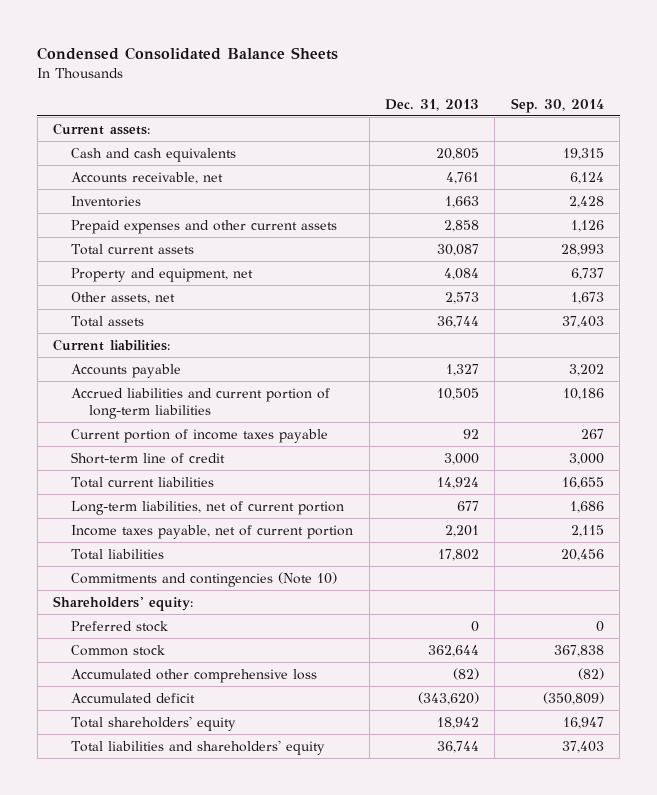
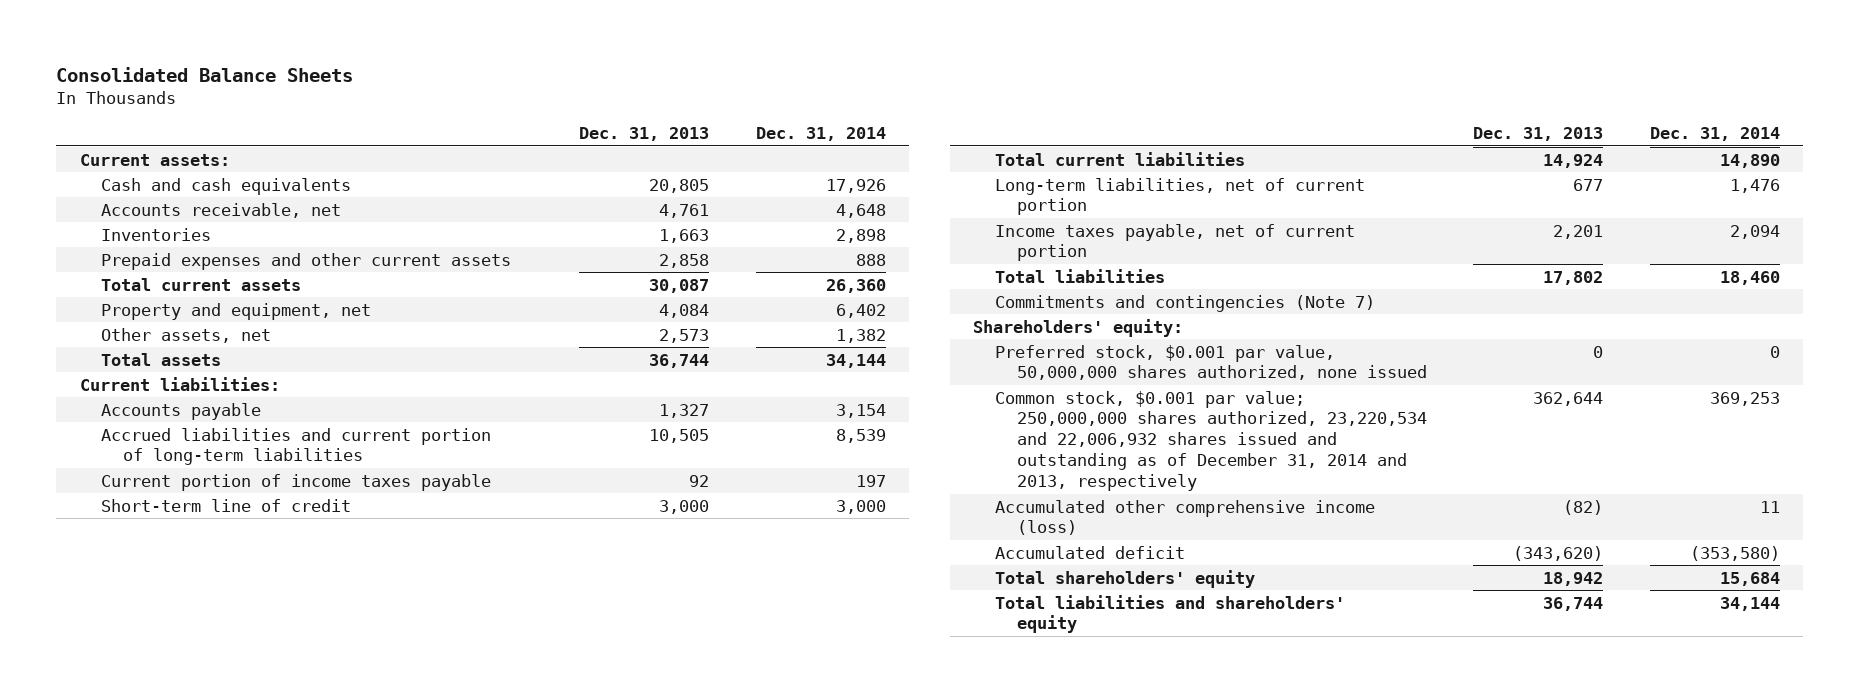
- Condensed Consolidated Balance Sheets
+ Consolidated Balance Sheets
- | Dec. 31, 2013 | Sep. 30, 2014
+ | Dec. 31, 2013 | Dec. 31, 2014
- Commitments and contingencies (Note 10)
+ Commitments and contingencies (Note 7)
- Preferred stock | 0 | 0
- Common stock | 362,644 | 367,838
- Accumulated other comprehensive loss | (82) | (82)
+ Preferred stock, $0.001 par value, 50,000,000 shares authorized, none issued | 0 | 0
+ Common stock, $0.001 par value; 250,000,000 shares authorized, 23,220,534 and 22,006,932 shares issued and outstanding as of December 31, 2014 and 2013, respectively | 362,644 | 369,253
+ Accumulated other comprehensive income (loss) | (82) | 11

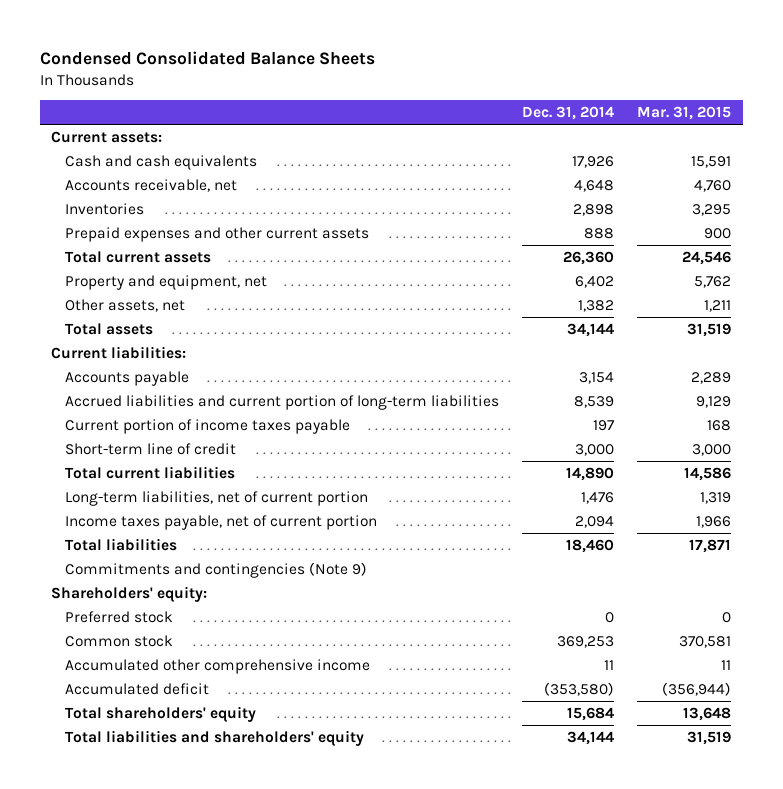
- Consolidated Balance Sheets
+ Condensed Consolidated Balance Sheets
- | Dec. 31, 2013 | Dec. 31, 2014
+ | Dec. 31, 2014 | Mar. 31, 2015
- Commitments and contingencies (Note 7)
+ Commitments and contingencies (Note 9)
- Preferred stock, $0.001 par value, 50,000,000 shares authorized, none issued | 0 | 0
- Common stock, $0.001 par value; 250,000,000 shares authorized, 23,220,534 and 22,006,932 shares issued and outstanding as of December 31, 2014 and 2013, respectively | 362,644 | 369,253
- Accumulated other comprehensive income (loss) | (82) | 11
+ Preferred stock | 0 | 0
+ Common stock | 369,253 | 370,581
+ Accumulated other comprehensive income | 11 | 11

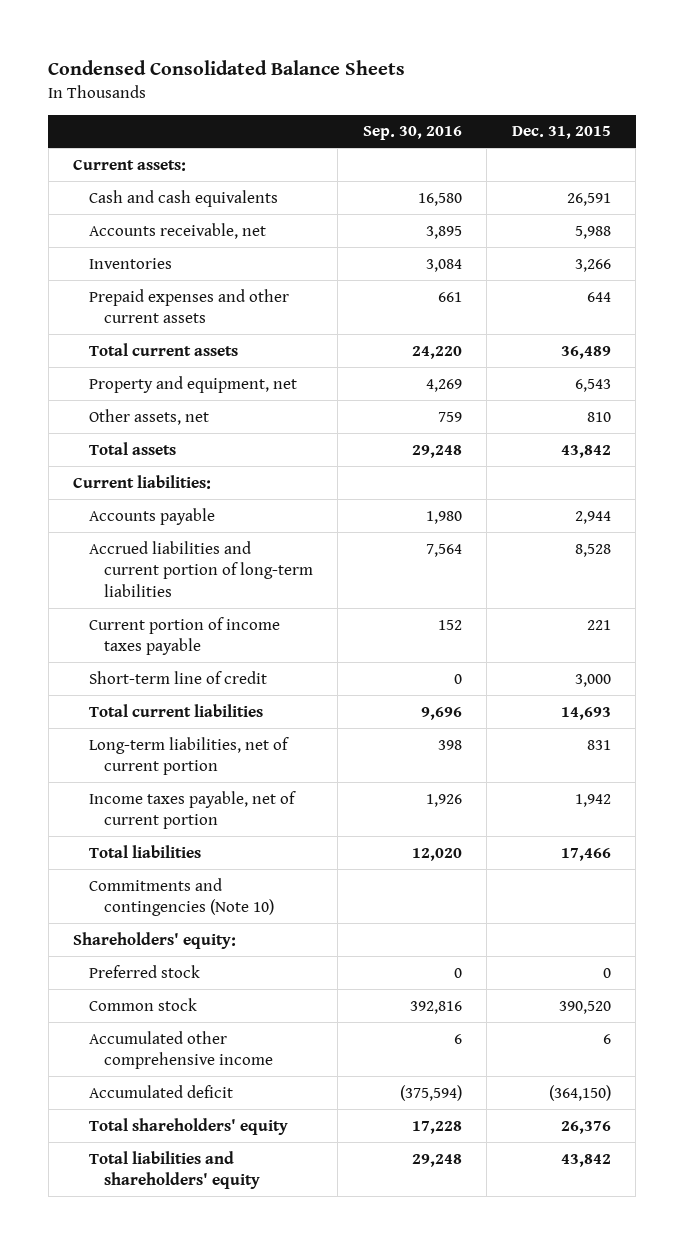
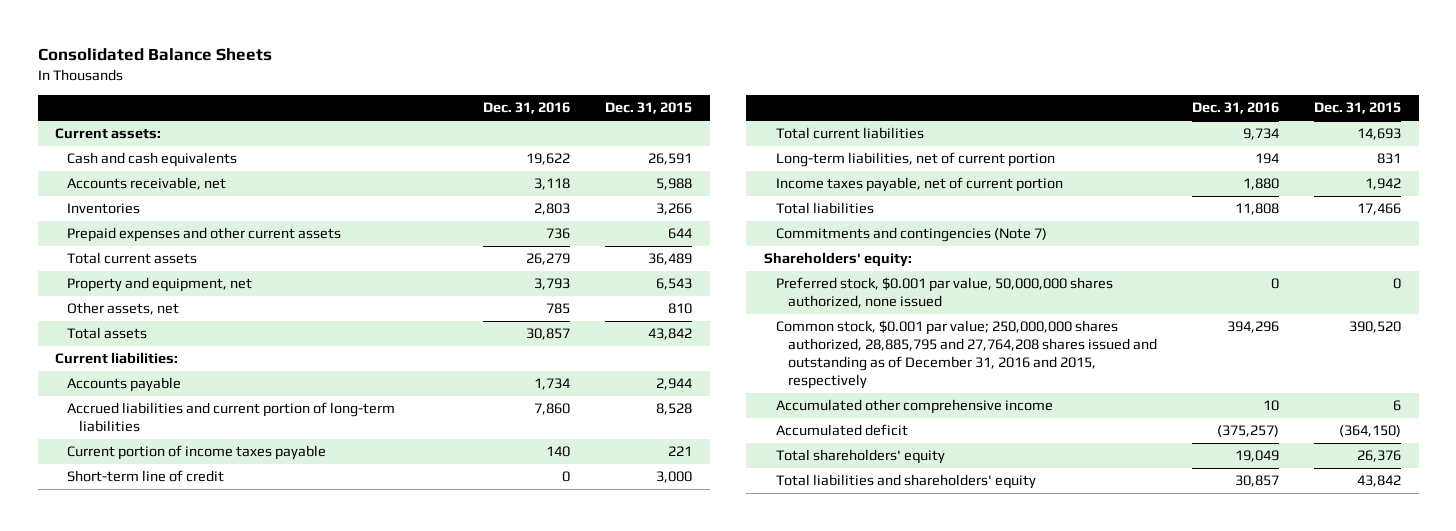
- Condensed Consolidated Balance Sheets
+ Consolidated Balance Sheets
- | Sep. 30, 2016 | Dec. 31, 2015
+ | Dec. 31, 2016 | Dec. 31, 2015
- Commitments and contingencies (Note 10)
+ Commitments and contingencies (Note 7)
- Preferred stock | 0 | 0
- Common stock | 392,816 | 390,520
+ Preferred stock, $0.001 par value, 50,000,000 shares authorized, none issued | 0 | 0
+ Common stock, $0.001 par value; 250,000,000 shares authorized, 28,885,795 and 27,764,208 shares issued and outstanding as of December 31, 2016 and 2015, respectively | 394,296 | 390,520

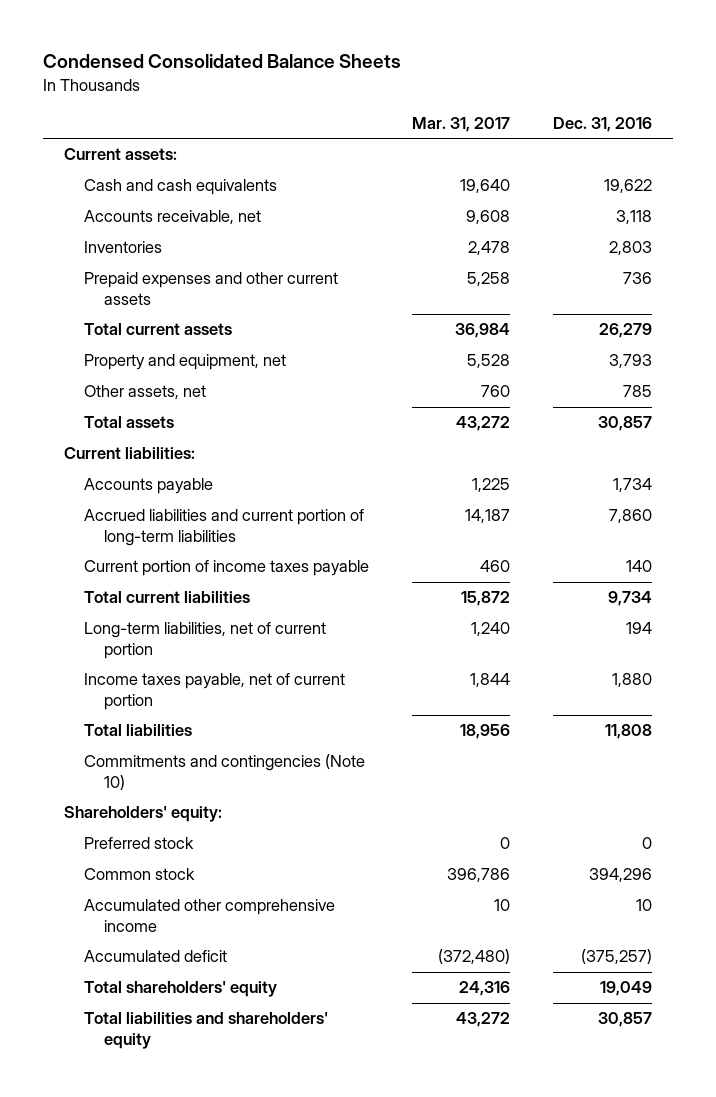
- Consolidated Balance Sheets
+ Condensed Consolidated Balance Sheets
- | Dec. 31, 2016 | Dec. 31, 2015
+ | Mar. 31, 2017 | Dec. 31, 2016
- Short-term line of credit | 0 | 3,000
- Commitments and contingencies (Note 7)
+ Commitments and contingencies (Note 10)
- Preferred stock, $0.001 par value, 50,000,000 shares authorized, none issued | 0 | 0
- Common stock, $0.001 par value; 250,000,000 shares authorized, 28,885,795 and 27,764,208 shares issued and outstanding as of December 31, 2016 and 2015, respectively | 394,296 | 390,520
+ Preferred stock | 0 | 0
+ Common stock | 396,786 | 394,296

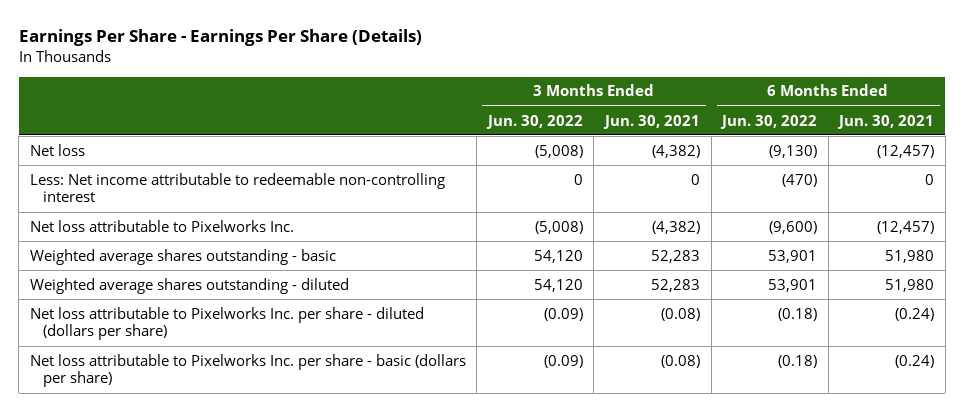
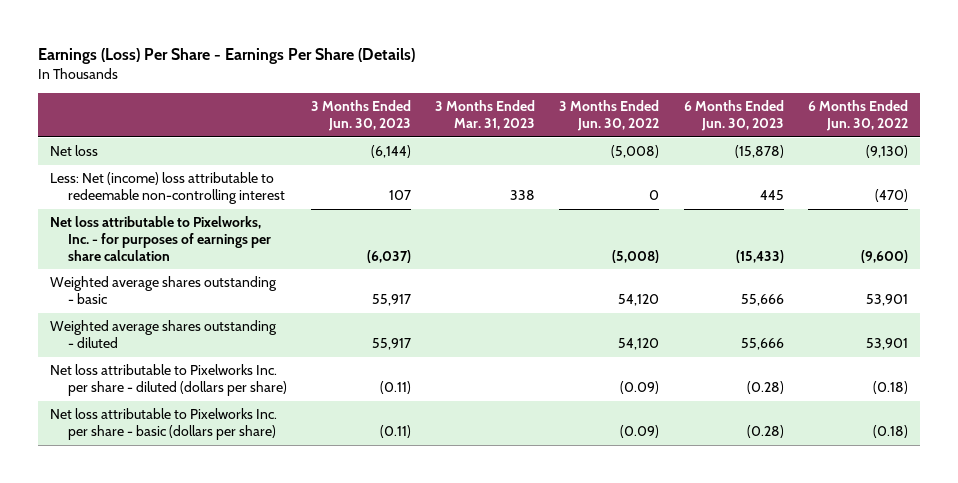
- Earnings Per Share - Earnings Per Share (Details)
+ Earnings (Loss) Per Share - Earnings Per Share (Details)
- | 3 Months Ended Jun. 30, 2022 | 3 Months Ended Jun. 30, 2021 | 6 Months Ended Jun. 30, 2022 | 6 Months Ended Jun. 30, 2021
+ | 3 Months Ended Jun. 30, 2023 | 3 Months Ended Mar. 31, 2023 | 3 Months Ended Jun. 30, 2022 | 6 Months Ended Jun. 30, 2023 | 6 Months Ended Jun. 30, 2022
- Less: Net income attributable to redeemable non-controlling interest | 0 | 0 | (470) | 0
- Net loss attributable to Pixelworks Inc. | (5,008) | (4,382) | (9,600) | (12,457)
+ Less: Net (income) loss attributable to redeemable non-controlling interest | 107 | 338 | 0 | 445 | (470)
+ Net loss attributable to Pixelworks, Inc. - for purposes of earnings per share calculation | (6,037) | | (5,008) | (15,433) | (9,600)

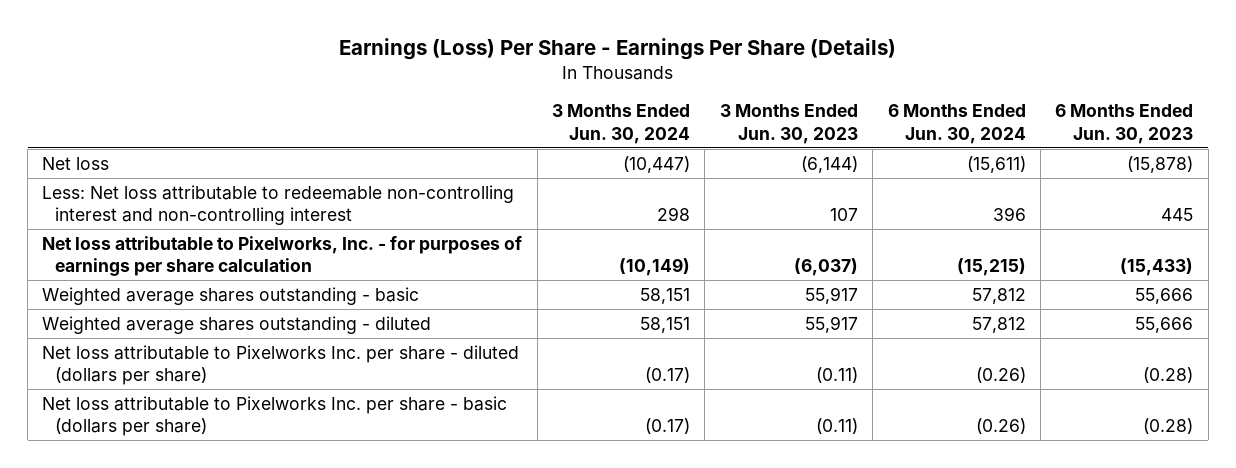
- | 3 Months Ended Jun. 30, 2023 | 3 Months Ended Mar. 31, 2023 | 3 Months Ended Jun. 30, 2022 | 6 Months Ended Jun. 30, 2023 | 6 Months Ended Jun. 30, 2022
+ | 3 Months Ended Jun. 30, 2024 | 3 Months Ended Jun. 30, 2023 | 6 Months Ended Jun. 30, 2024 | 6 Months Ended Jun. 30, 2023
- Less: Net (income) loss attributable to redeemable non-controlling interest | 107 | 338 | 0 | 445 | (470)
+ Less: Net loss attributable to redeemable non-controlling interest and non-controlling interest | 298 | 107 | 396 | 445

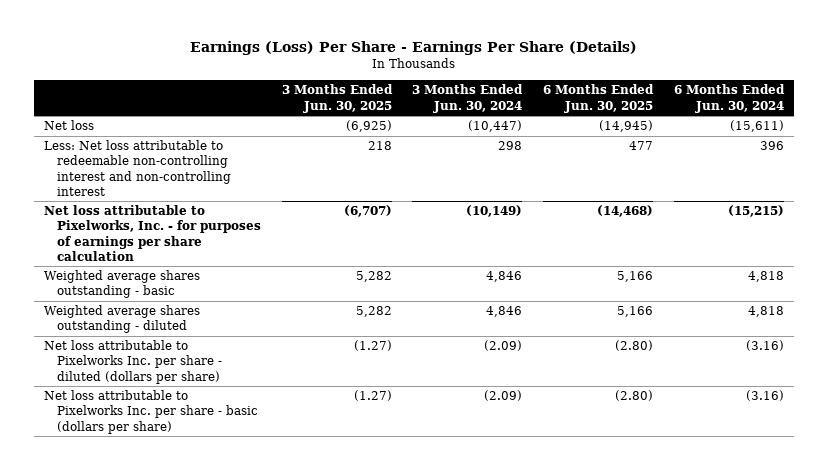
- | 3 Months Ended Jun. 30, 2024 | 3 Months Ended Jun. 30, 2023 | 6 Months Ended Jun. 30, 2024 | 6 Months Ended Jun. 30, 2023
+ | 3 Months Ended Jun. 30, 2025 | 3 Months Ended Jun. 30, 2024 | 6 Months Ended Jun. 30, 2025 | 6 Months Ended Jun. 30, 2024
- Weighted average shares outstanding - basic | 58,151 | 55,917 | 57,812 | 55,666
- Weighted average shares outstanding - diluted | 58,151 | 55,917 | 57,812 | 55,666
- Net loss attributable to Pixelworks Inc. per share - diluted (dollars per share) | (0.17) | (0.11) | (0.26) | (0.28)
- Net loss attributable to Pixelworks Inc. per share - basic (dollars per share) | (0.17) | (0.11) | (0.26) | (0.28)
+ Weighted average shares outstanding - basic | 5,282 | 4,846 | 5,166 | 4,818
+ Weighted average shares outstanding - diluted | 5,282 | 4,846 | 5,166 | 4,818
+ Net loss attributable to Pixelworks Inc. per share - diluted (dollars per share) | (1.27) | (2.09) | (2.80) | (3.16)
+ Net loss attributable to Pixelworks Inc. per share - basic (dollars per share) | (1.27) | (2.09) | (2.80) | (3.16)

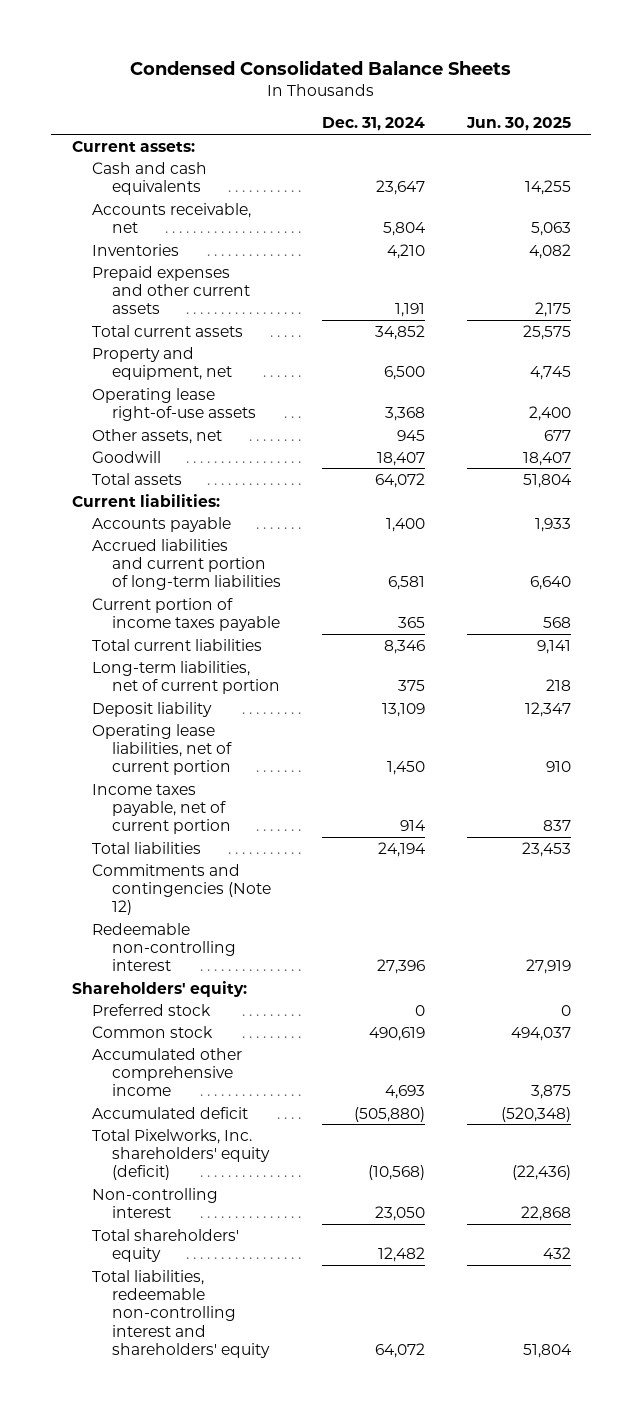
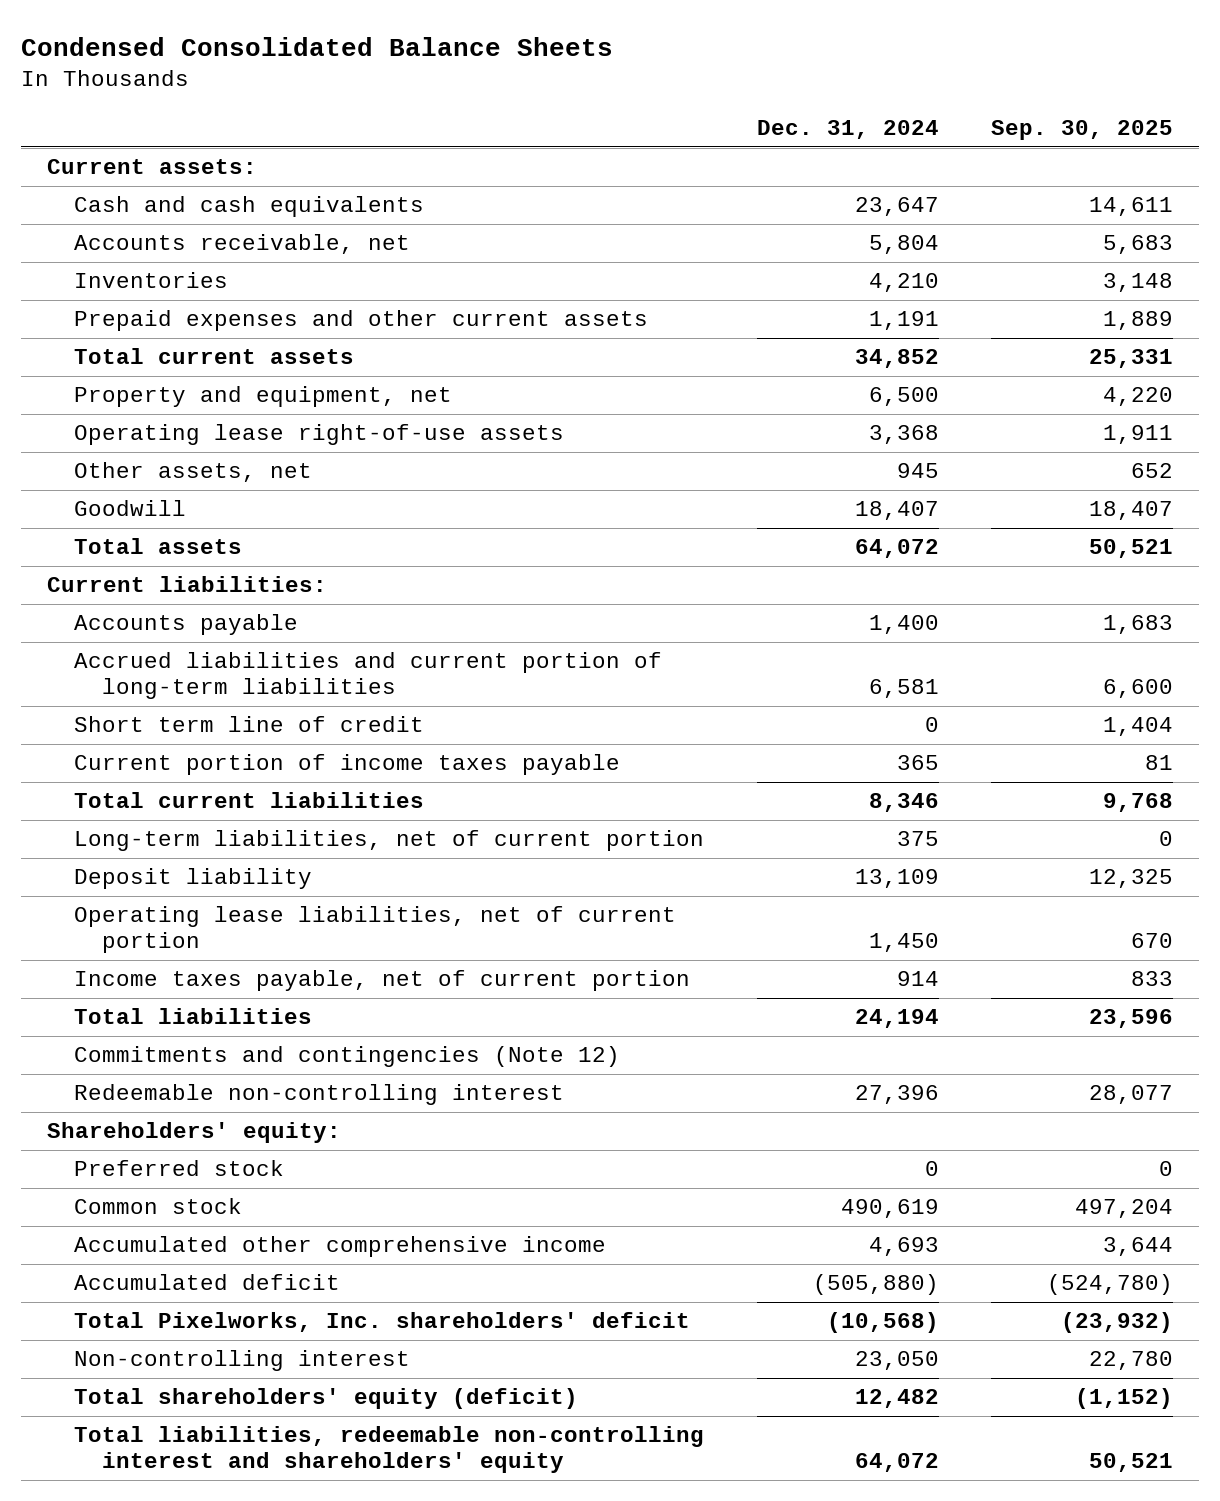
- | Dec. 31, 2024 | Jun. 30, 2025
+ | Dec. 31, 2024 | Sep. 30, 2025
+ Short term line of credit | 0 | 1,404
- Total Pixelworks, Inc. shareholders' equity (deficit) | (10,568) | (22,436)
+ Total Pixelworks, Inc. shareholders' deficit | (10,568) | (23,932)
- Total shareholders' equity | 12,482 | 432
+ Total shareholders' equity (deficit) | 12,482 | (1,152)

